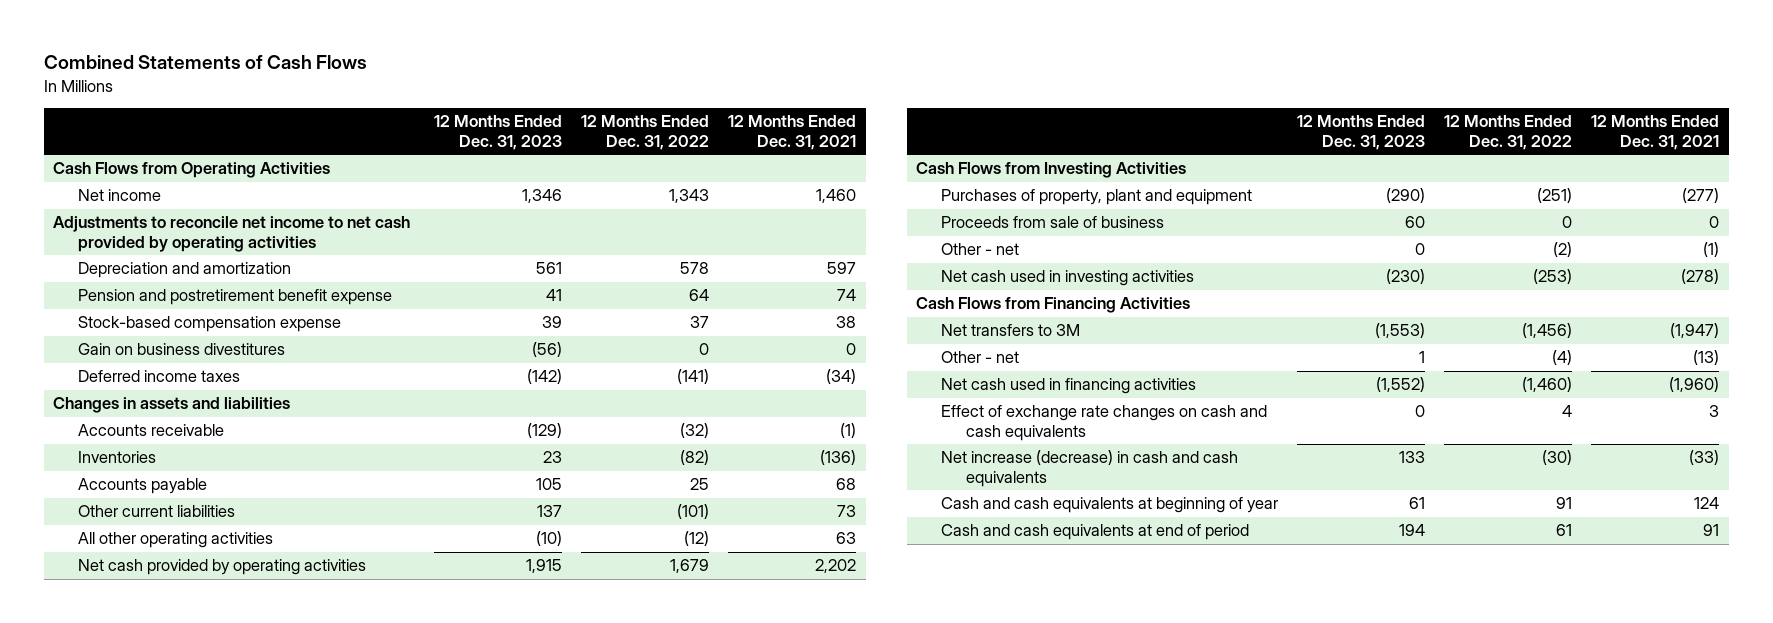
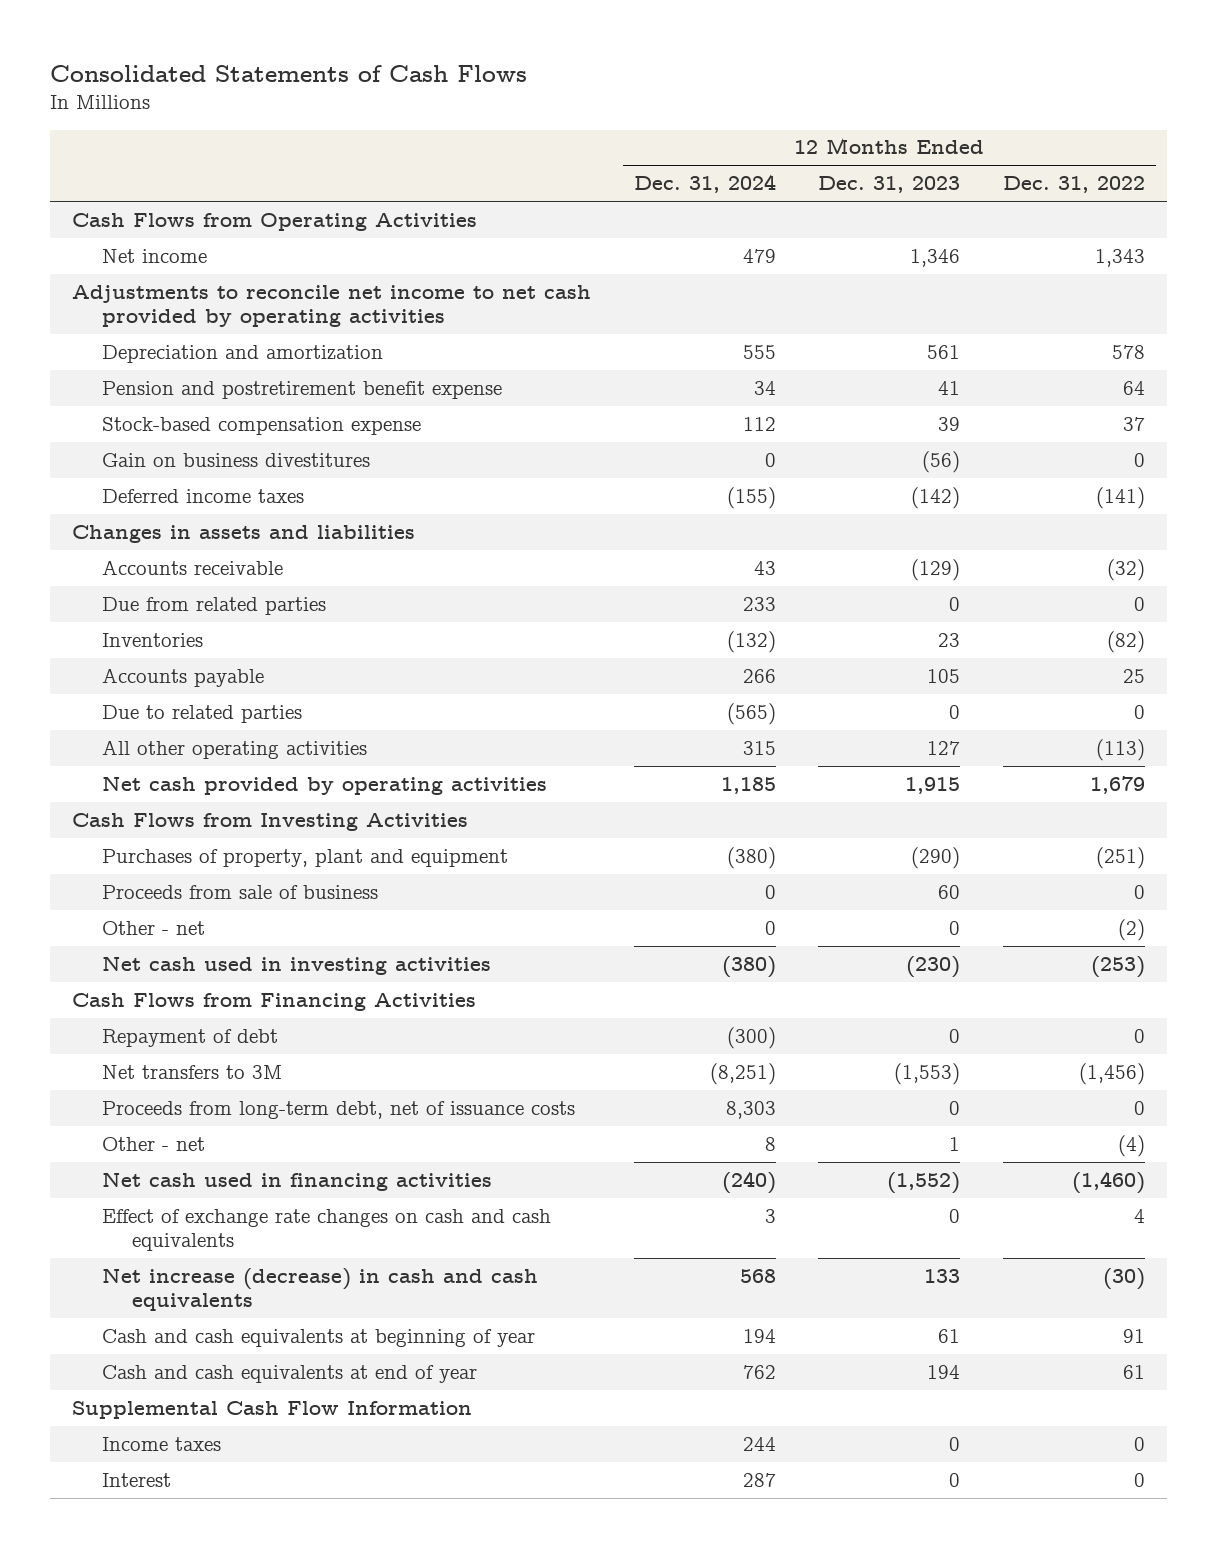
- Combined Statements of Cash Flows
+ Consolidated Statements of Cash Flows
- | 12 Months Ended Dec. 31, 2023 | 12 Months Ended Dec. 31, 2022 | 12 Months Ended Dec. 31, 2021
+ | 12 Months Ended Dec. 31, 2024 | 12 Months Ended Dec. 31, 2023 | 12 Months Ended Dec. 31, 2022
+ Due from related parties | 233 | 0 | 0
- Other current liabilities | 137 | (101) | 73
- All other operating activities | (10) | (12) | 63
+ Due to related parties | (565) | 0 | 0
+ All other operating activities | 315 | 127 | (113)
+ Repayment of debt | (300) | 0 | 0
+ Proceeds from long-term debt, net of issuance costs | 8,303 | 0 | 0
- Cash and cash equivalents at end of period | 194 | 61 | 91
+ Cash and cash equivalents at end of year | 762 | 194 | 61
+ Supplemental Cash Flow Information
+ Income taxes | 244 | 0 | 0
+ Interest | 287 | 0 | 0

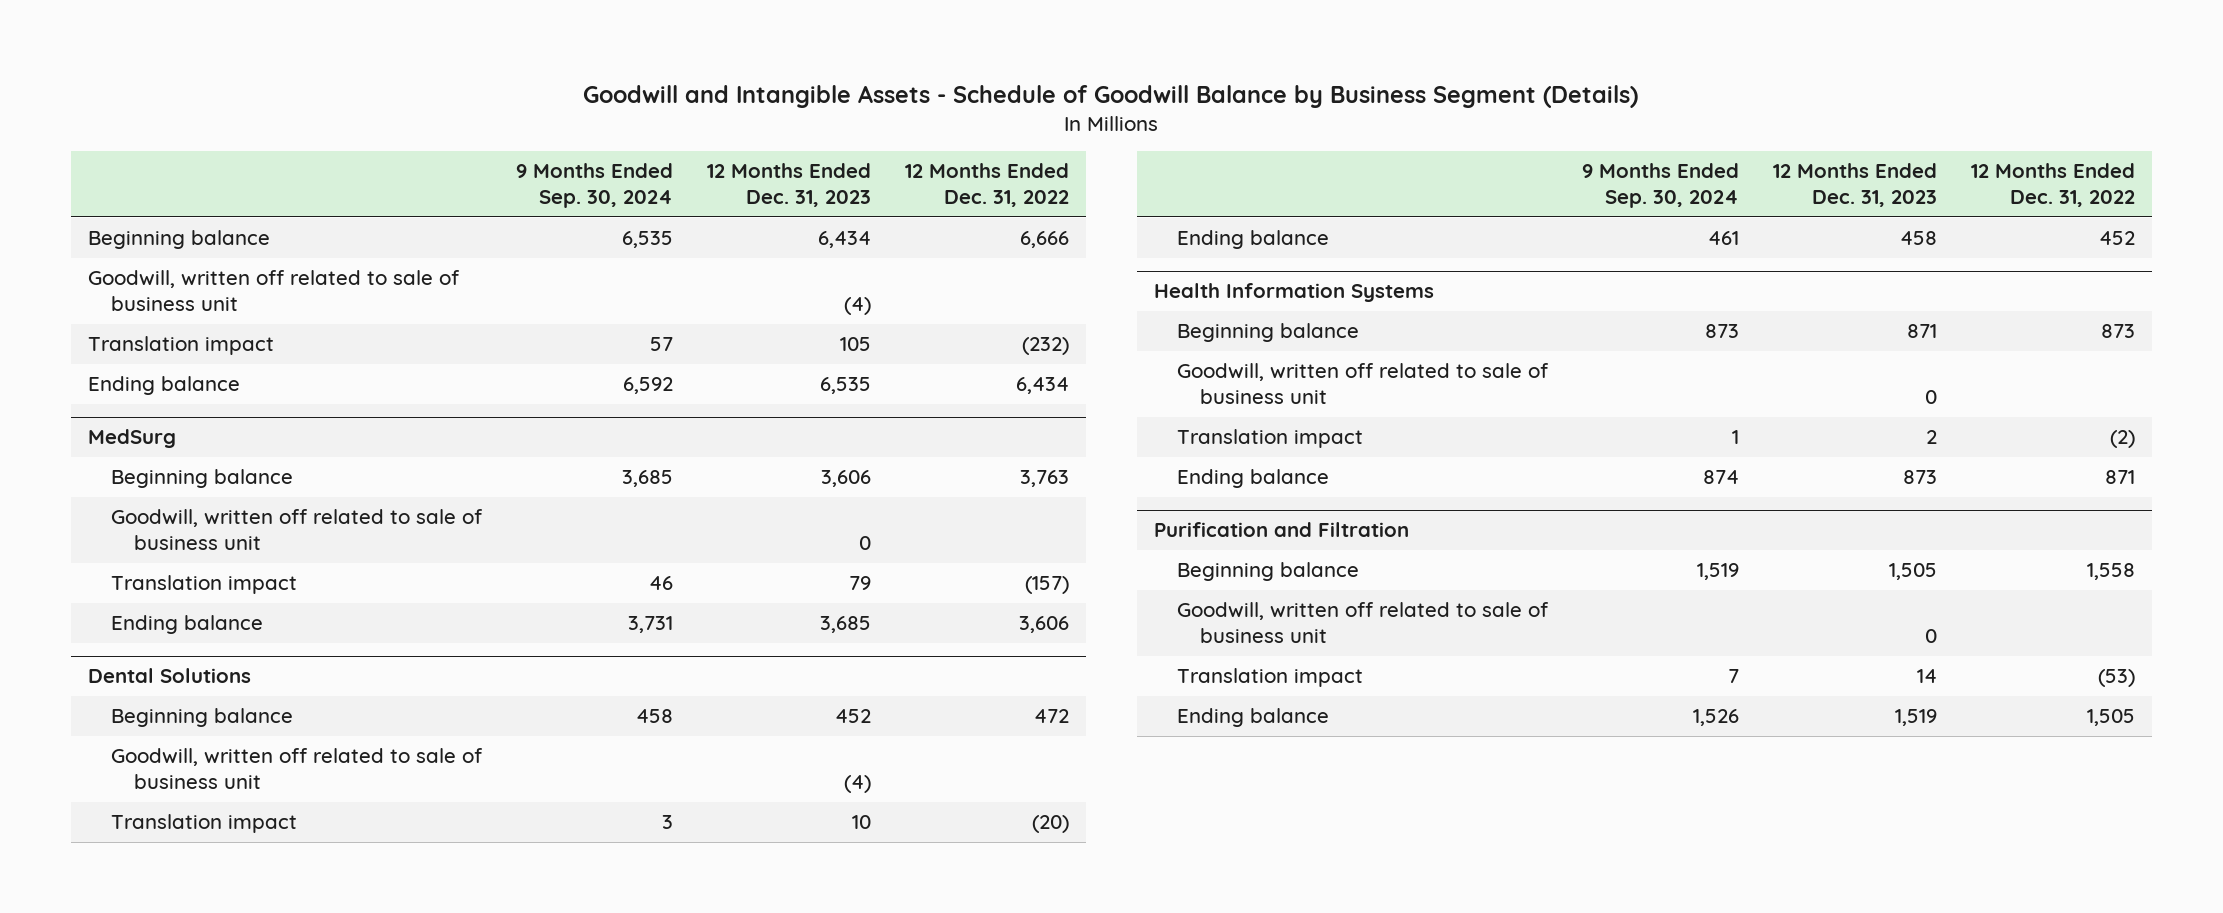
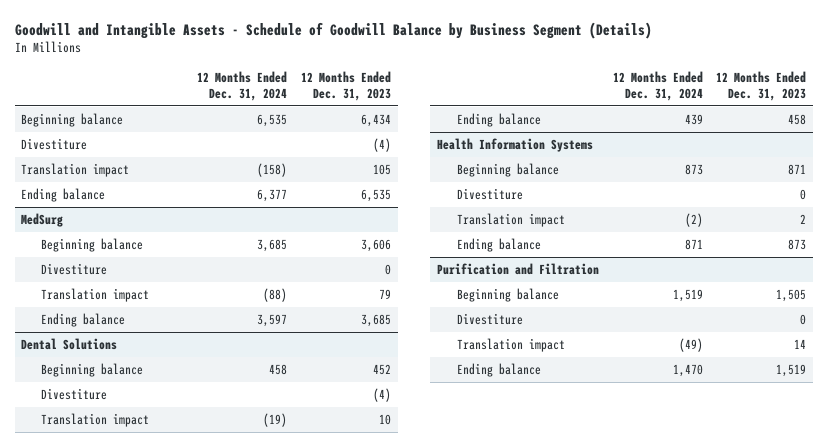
- | 9 Months Ended Sep. 30, 2024 | 12 Months Ended Dec. 31, 2023 | 12 Months Ended Dec. 31, 2022
+ | 12 Months Ended Dec. 31, 2024 | 12 Months Ended Dec. 31, 2023
- Goodwill, written off related to sale of business unit | | (4) |
+ Divestiture | | (4)
@ MedSurg
- Goodwill, written off related to sale of business unit | | 0 |
+ Divestiture | | 0
@ Dental Solutions
- Goodwill, written off related to sale of business unit | | (4) |
+ Divestiture | | (4)
@ Health Information Systems
- Goodwill, written off related to sale of business unit | | 0 |
+ Divestiture | | 0
@ Purification and Filtration
- Goodwill, written off related to sale of business unit | | 0 |
+ Divestiture | | 0

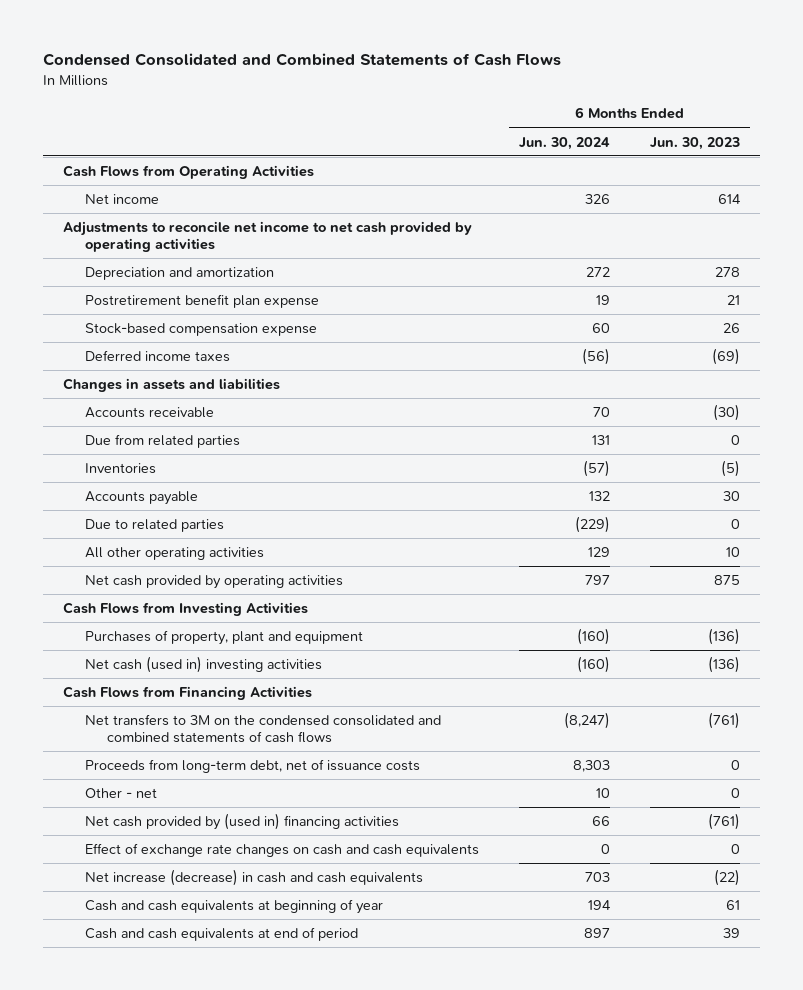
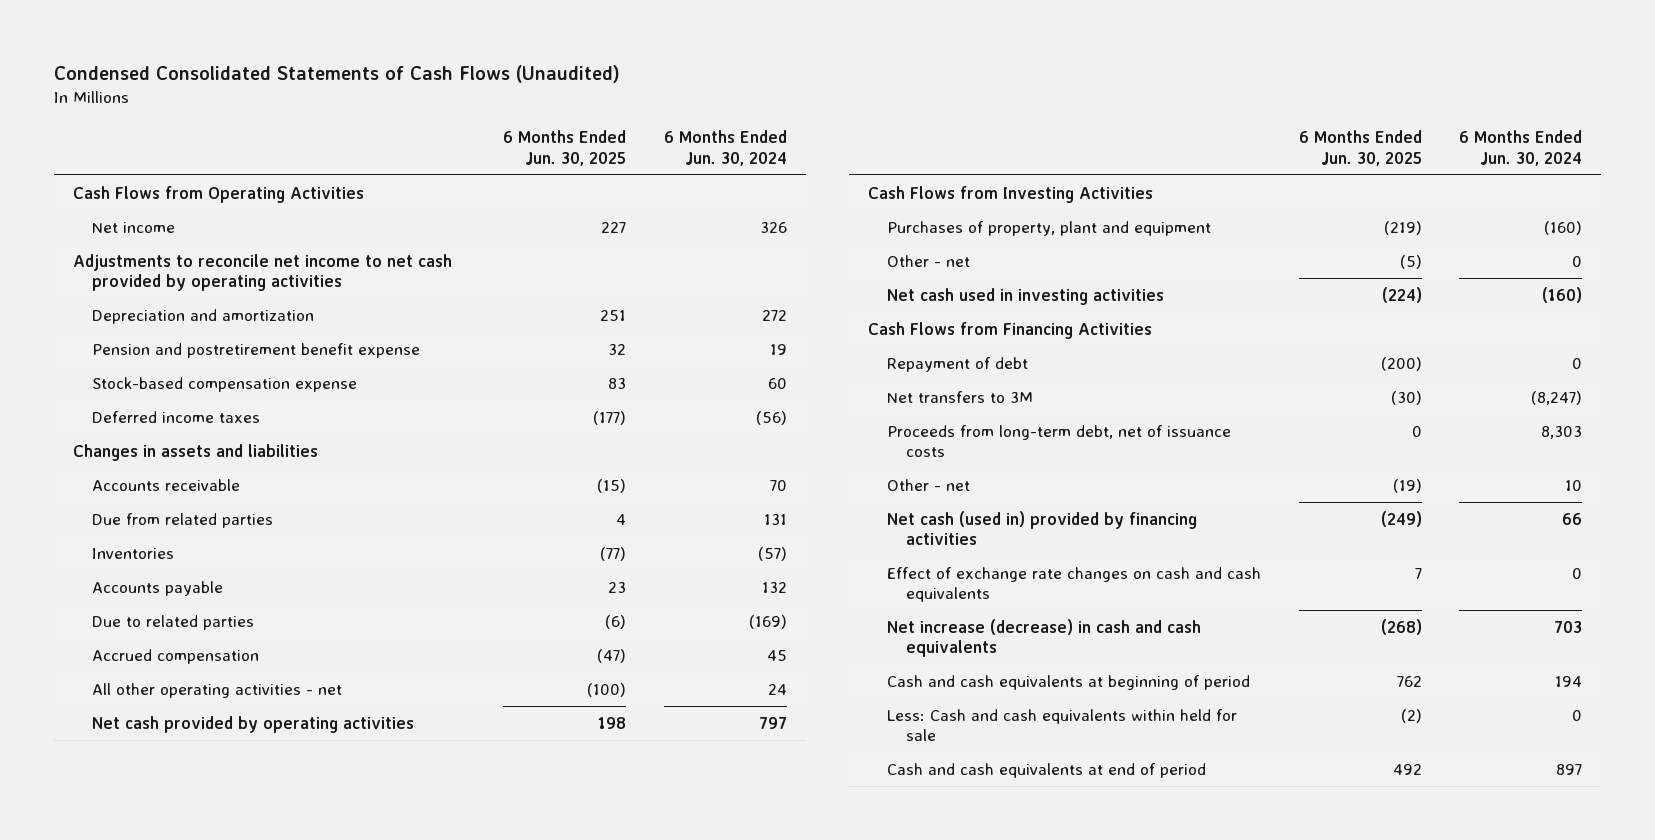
- Condensed Consolidated and Combined Statements of Cash Flows
+ Condensed Consolidated Statements of Cash Flows (Unaudited)
- | 6 Months Ended Jun. 30, 2024 | 6 Months Ended Jun. 30, 2023
+ | 6 Months Ended Jun. 30, 2025 | 6 Months Ended Jun. 30, 2024
- Postretirement benefit plan expense | 19 | 21
+ Pension and postretirement benefit expense | 32 | 19
- Due to related parties | (229) | 0
- All other operating activities | 129 | 10
+ Due to related parties | (6) | (169)
+ Accrued compensation | (47) | 45
+ All other operating activities - net | (100) | 24
- Net cash (used in) investing activities | (160) | (136)
+ Other - net | (5) | 0
+ Net cash used in investing activities | (224) | (160)
- Net transfers to 3M on the condensed consolidated and combined statements of cash flows | (8,247) | (761)
+ Repayment of debt | (200) | 0
+ Net transfers to 3M | (30) | (8,247)
- Net cash provided by (used in) financing activities | 66 | (761)
+ Net cash (used in) provided by financing activities | (249) | 66
- Cash and cash equivalents at beginning of year | 194 | 61
+ Cash and cash equivalents at beginning of period | 762 | 194
+ Less: Cash and cash equivalents within held for sale | (2) | 0

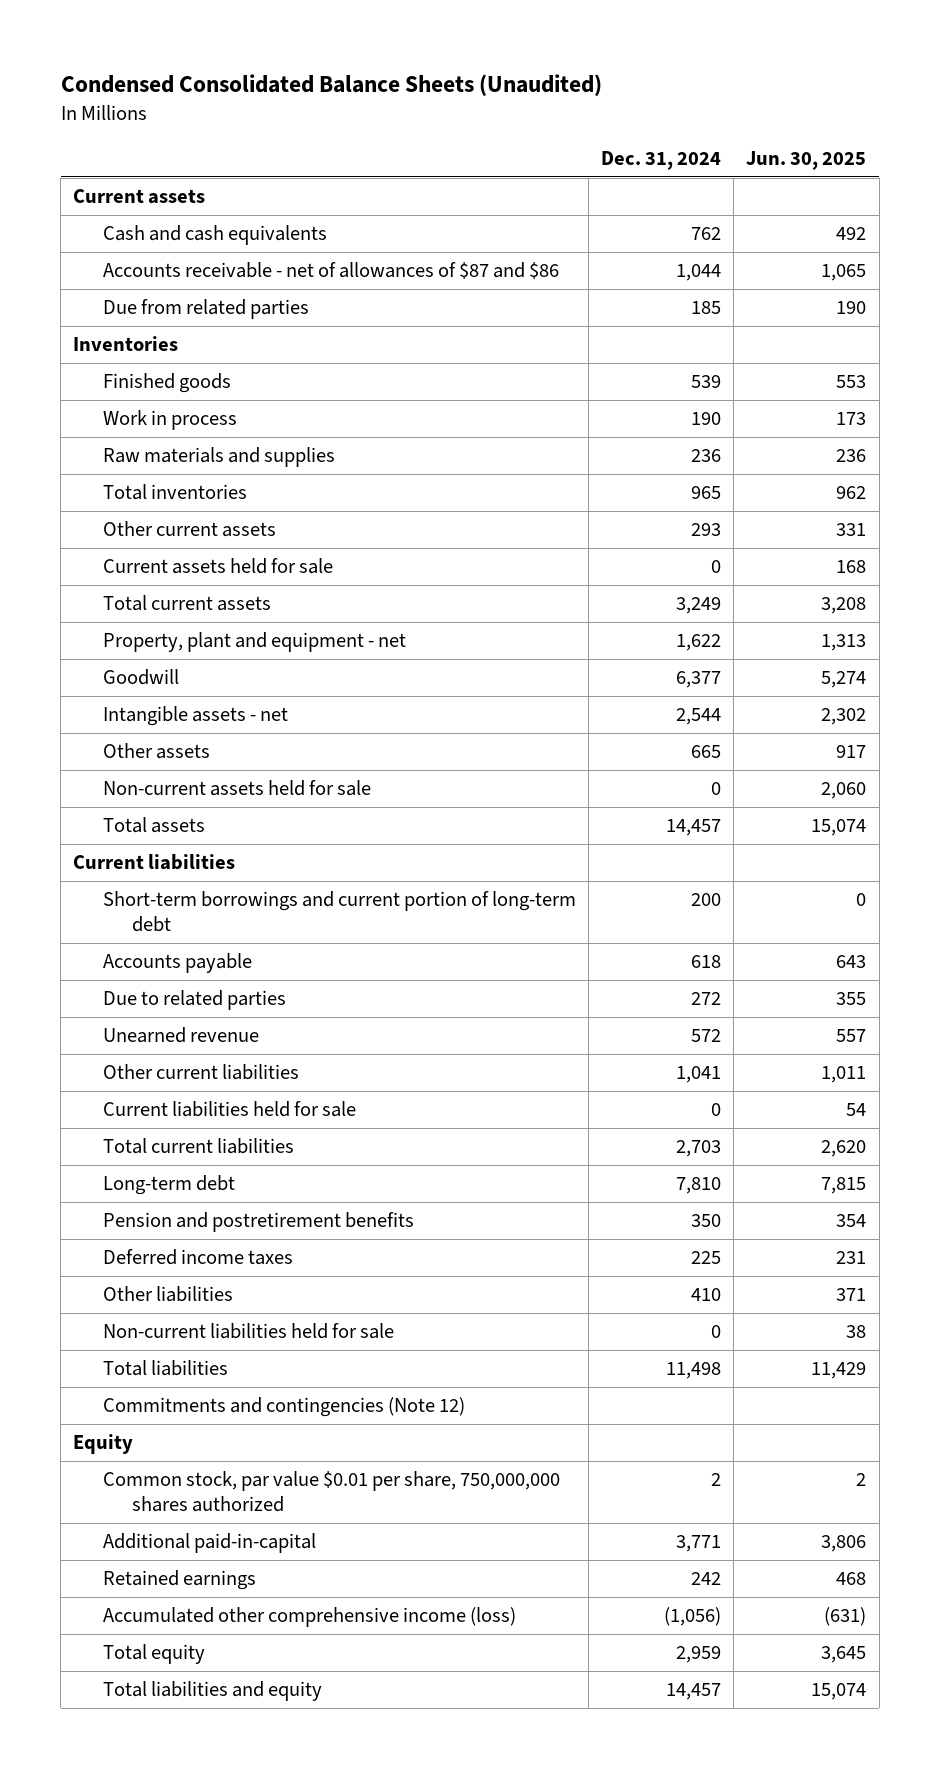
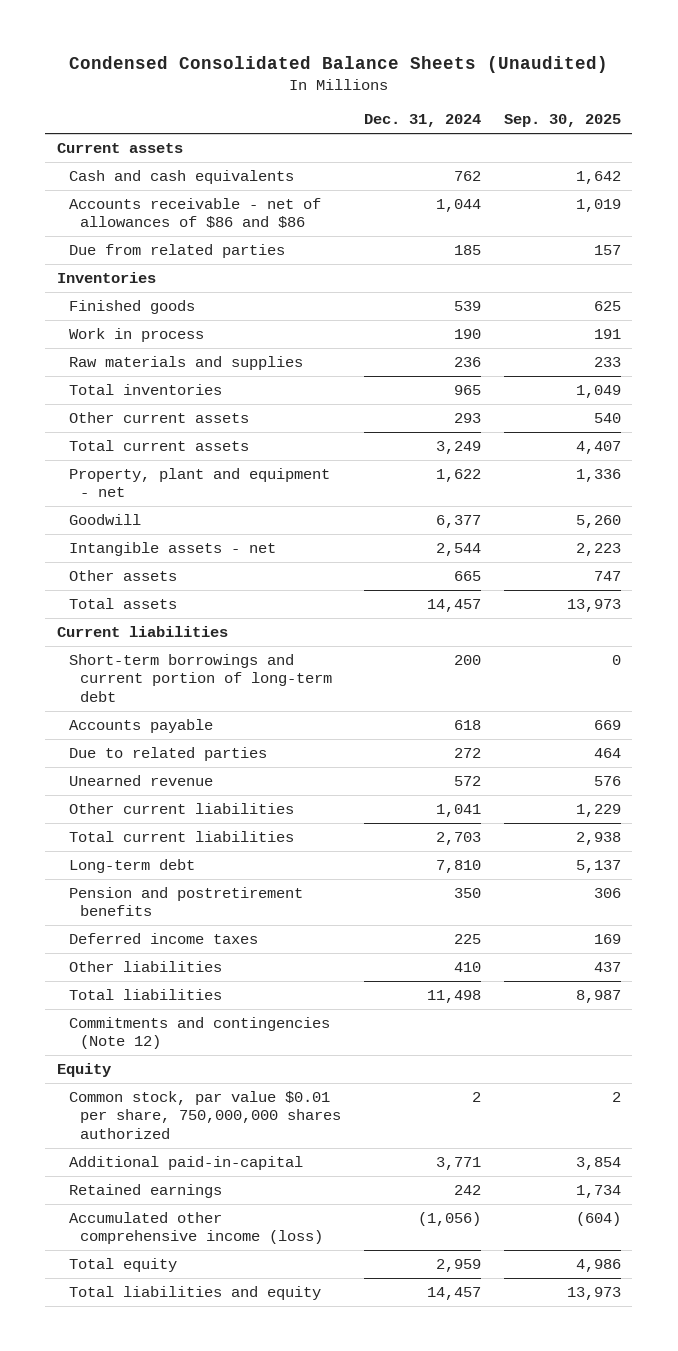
- | Dec. 31, 2024 | Jun. 30, 2025
+ | Dec. 31, 2024 | Sep. 30, 2025
- Accounts receivable - net of allowances of $87 and $86 | 1,044 | 1,065
+ Accounts receivable - net of allowances of $86 and $86 | 1,044 | 1,019
- Current assets held for sale | 0 | 168
- Non-current assets held for sale | 0 | 2,060
- Current liabilities held for sale | 0 | 54
- Non-current liabilities held for sale | 0 | 38

